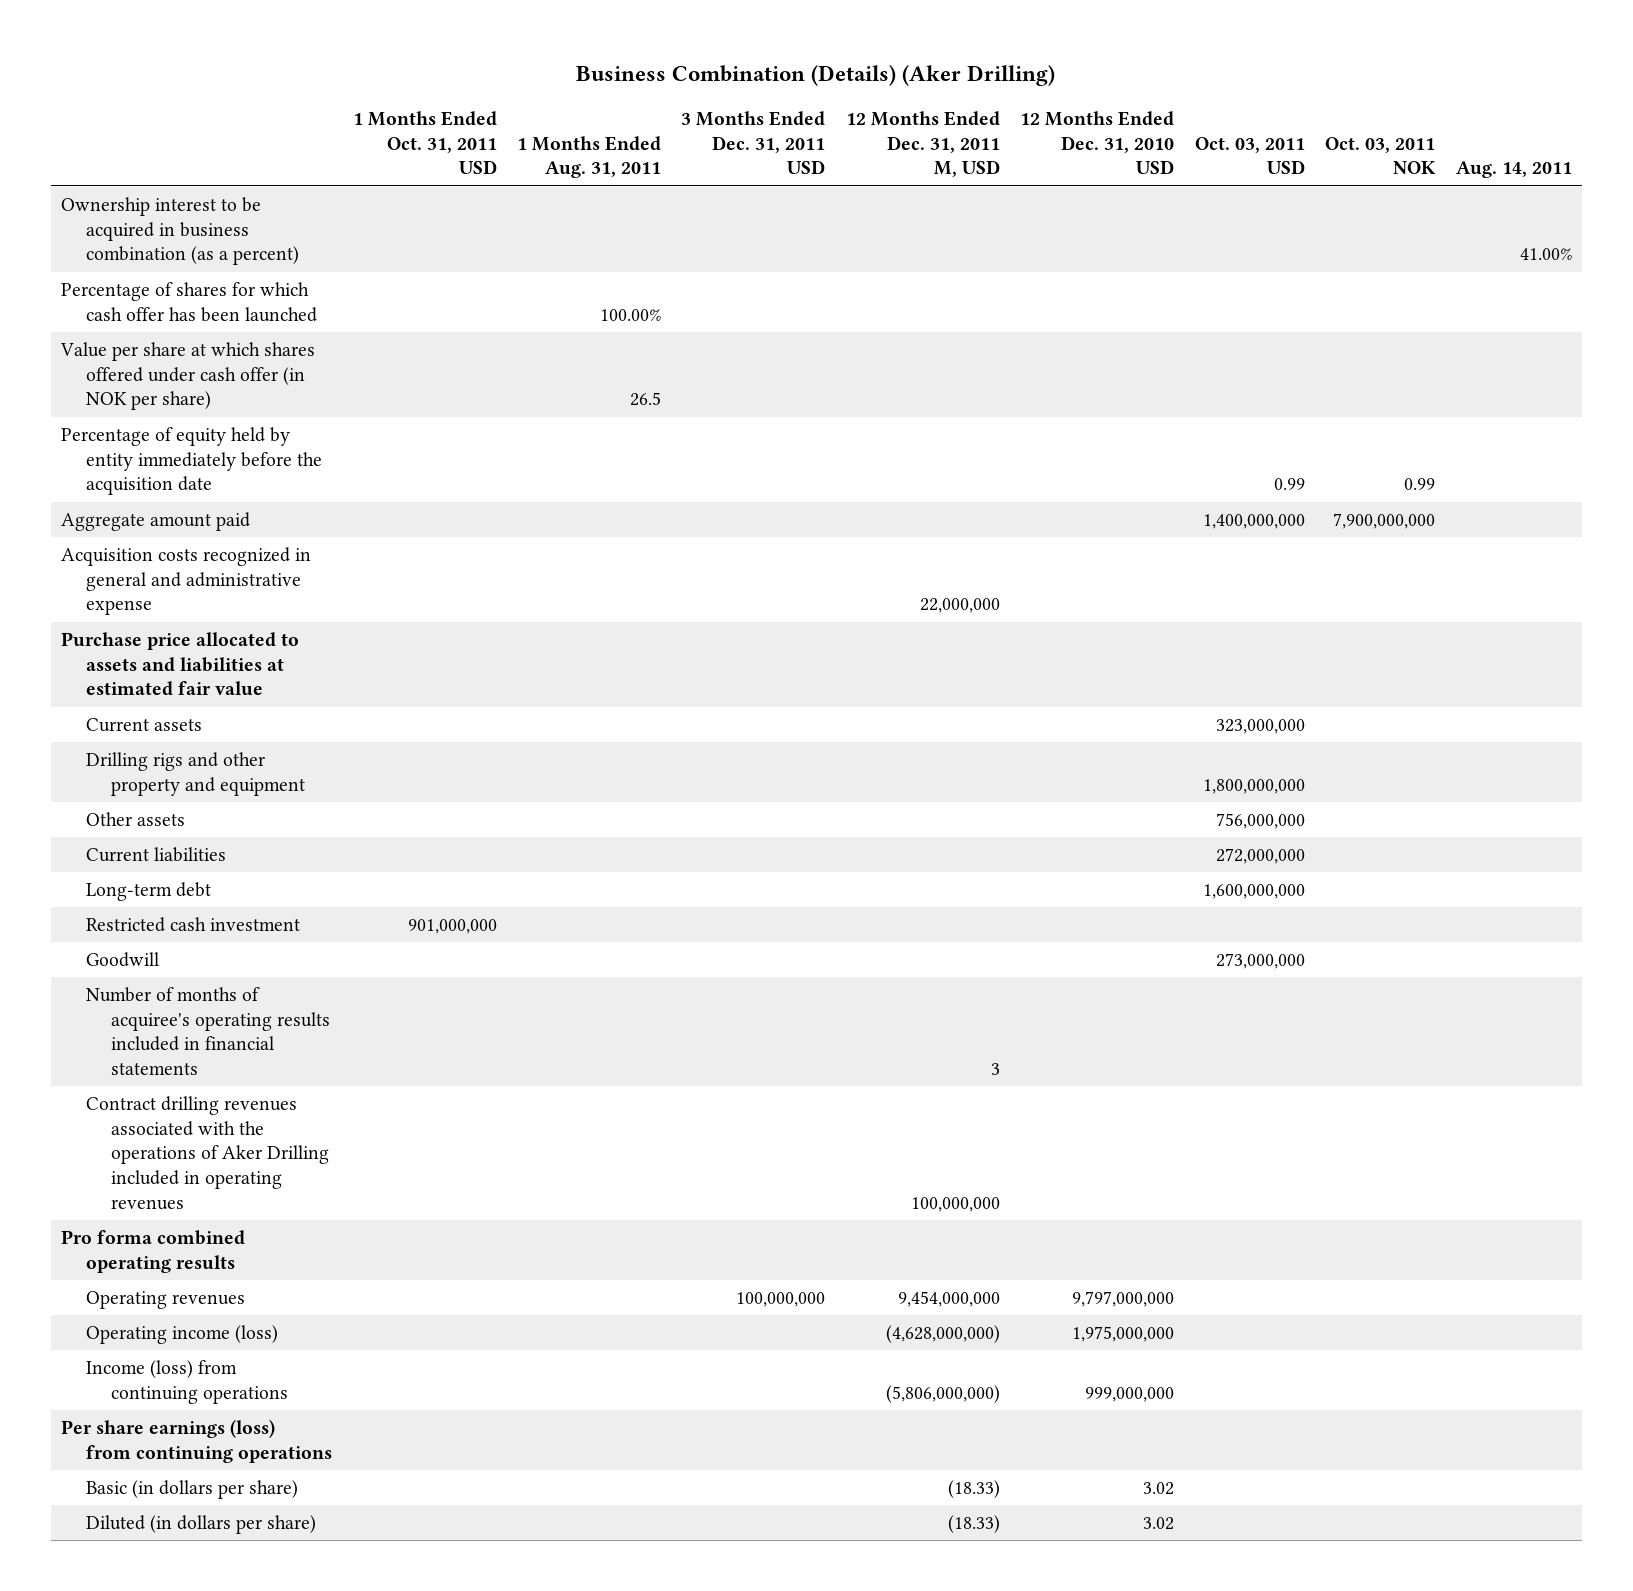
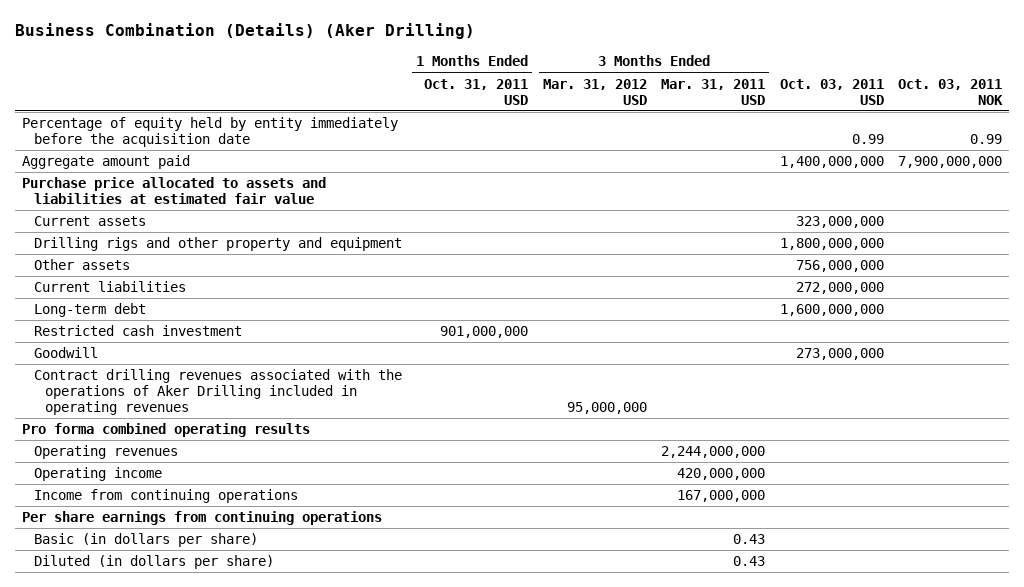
- | 1 Months Ended Oct. 31, 2011 USD | 1 Months Ended Aug. 31, 2011 | 3 Months Ended Dec. 31, 2011 USD | 12 Months Ended Dec. 31, 2011 M, USD | 12 Months Ended Dec. 31, 2010 USD | Oct. 03, 2011 USD | Oct. 03, 2011 NOK | Aug. 14, 2011
+ | 1 Months Ended Oct. 31, 2011 USD | 3 Months Ended Mar. 31, 2012 USD | 3 Months Ended Mar. 31, 2011 USD | Oct. 03, 2011 USD | Oct. 03, 2011 NOK
- Ownership interest to be acquired in business combination (as a percent) | | | | | | | | 41.00%
- Percentage of shares for which cash offer has been launched | | 100.00% | | | | | |
- Value per share at which shares offered under cash offer (in NOK per share) | | 26.5 | | | | | |
- Acquisition costs recognized in general and administrative expense | | | | 22,000,000 | | | |
- Number of months of acquiree's operating results included in financial statements | | | | 3 | | | |
- Operating income (loss) | | | | (4,628,000,000) | 1,975,000,000 | | |
- Income (loss) from continuing operations | | | | (5,806,000,000) | 999,000,000 | | |
- Per share earnings (loss) from continuing operations
+ Operating income | | | 420,000,000 | |
+ Income from continuing operations | | | 167,000,000 | |
+ Per share earnings from continuing operations

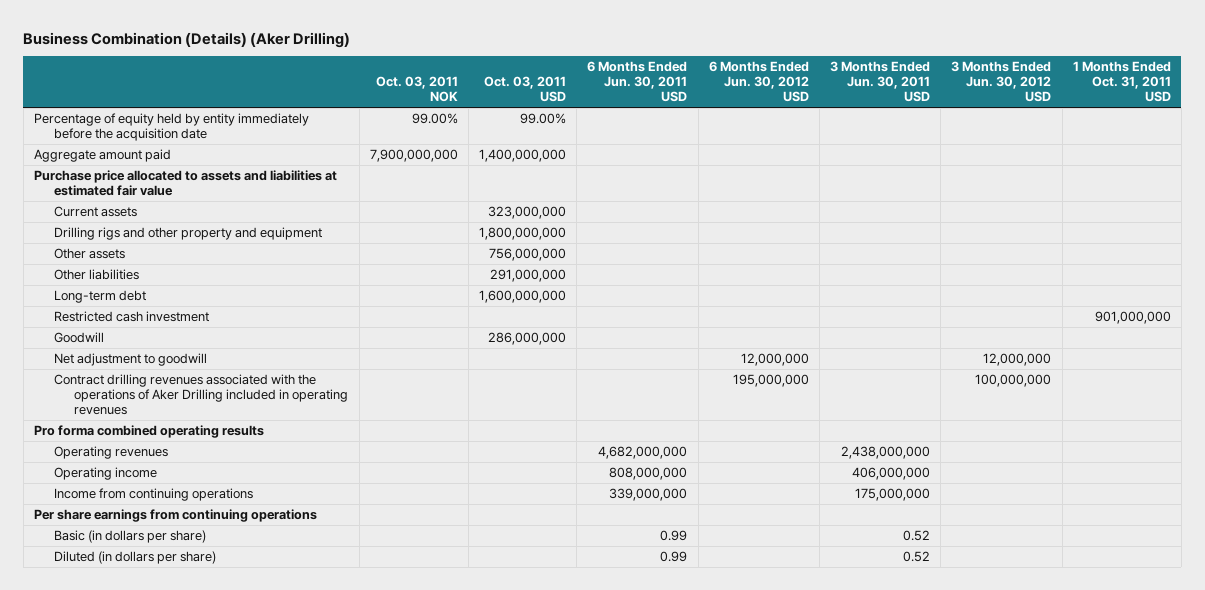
- | 1 Months Ended Oct. 31, 2011 USD | 3 Months Ended Mar. 31, 2012 USD | 3 Months Ended Mar. 31, 2011 USD | Oct. 03, 2011 USD | Oct. 03, 2011 NOK
+ | Oct. 03, 2011 NOK | Oct. 03, 2011 USD | 6 Months Ended Jun. 30, 2011 USD | 6 Months Ended Jun. 30, 2012 USD | 3 Months Ended Jun. 30, 2011 USD | 3 Months Ended Jun. 30, 2012 USD | 1 Months Ended Oct. 31, 2011 USD
- Percentage of equity held by entity immediately before the acquisition date | | | | 0.99 | 0.99
+ Percentage of equity held by entity immediately before the acquisition date | 99.00% | 99.00% | | | | |
- Current liabilities | | | | 272,000,000 |
+ Other liabilities | | 291,000,000 | | | | |
- Goodwill | | | | 273,000,000 |
+ Goodwill | | 286,000,000 | | | | |
+ Net adjustment to goodwill | | | | 12,000,000 | | 12,000,000 |

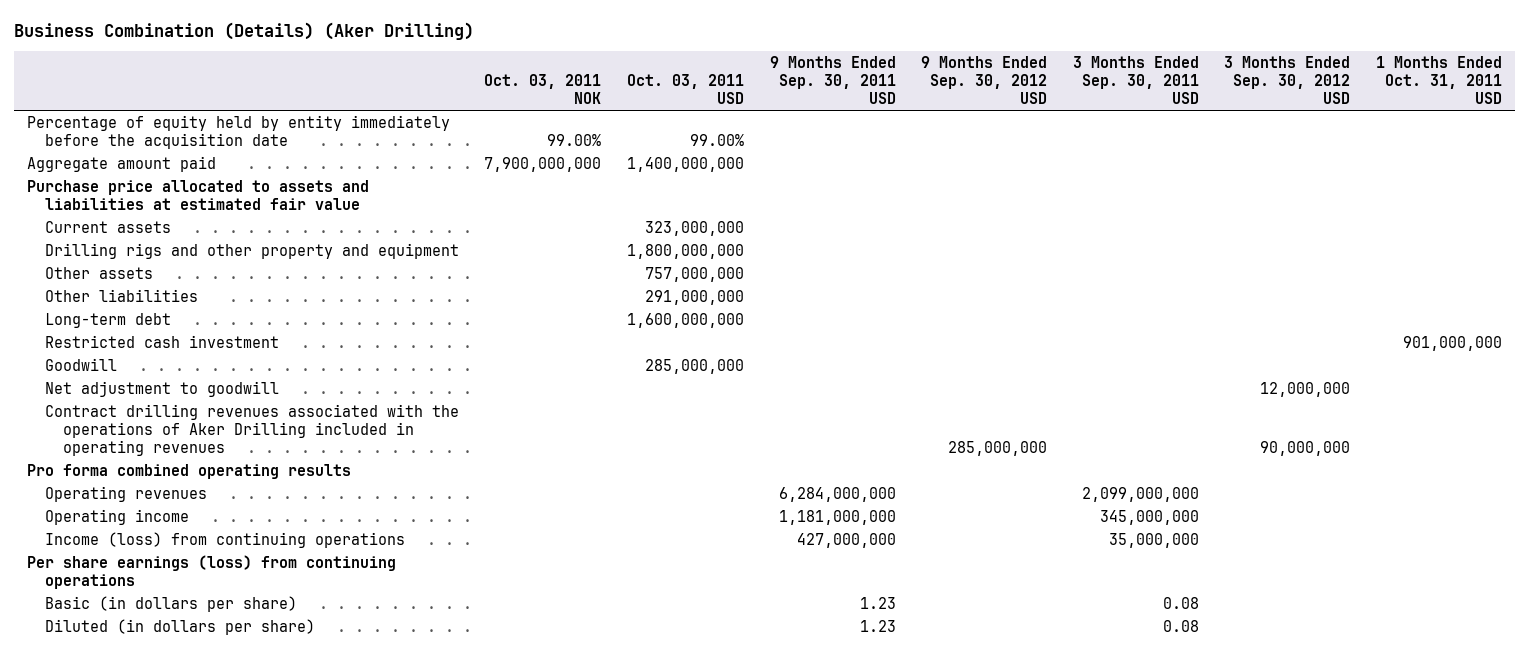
- | Oct. 03, 2011 NOK | Oct. 03, 2011 USD | 6 Months Ended Jun. 30, 2011 USD | 6 Months Ended Jun. 30, 2012 USD | 3 Months Ended Jun. 30, 2011 USD | 3 Months Ended Jun. 30, 2012 USD | 1 Months Ended Oct. 31, 2011 USD
+ | Oct. 03, 2011 NOK | Oct. 03, 2011 USD | 9 Months Ended Sep. 30, 2011 USD | 9 Months Ended Sep. 30, 2012 USD | 3 Months Ended Sep. 30, 2011 USD | 3 Months Ended Sep. 30, 2012 USD | 1 Months Ended Oct. 31, 2011 USD
- Other assets | | 756,000,000 | | | | |
+ Other assets | | 757,000,000 | | | | |
- Goodwill | | 286,000,000 | | | | |
+ Goodwill | | 285,000,000 | | | | |
- Income from continuing operations | | | 339,000,000 | | 175,000,000 | |
- Per share earnings from continuing operations
+ Income (loss) from continuing operations | | | 427,000,000 | | 35,000,000 | |
+ Per share earnings (loss) from continuing operations

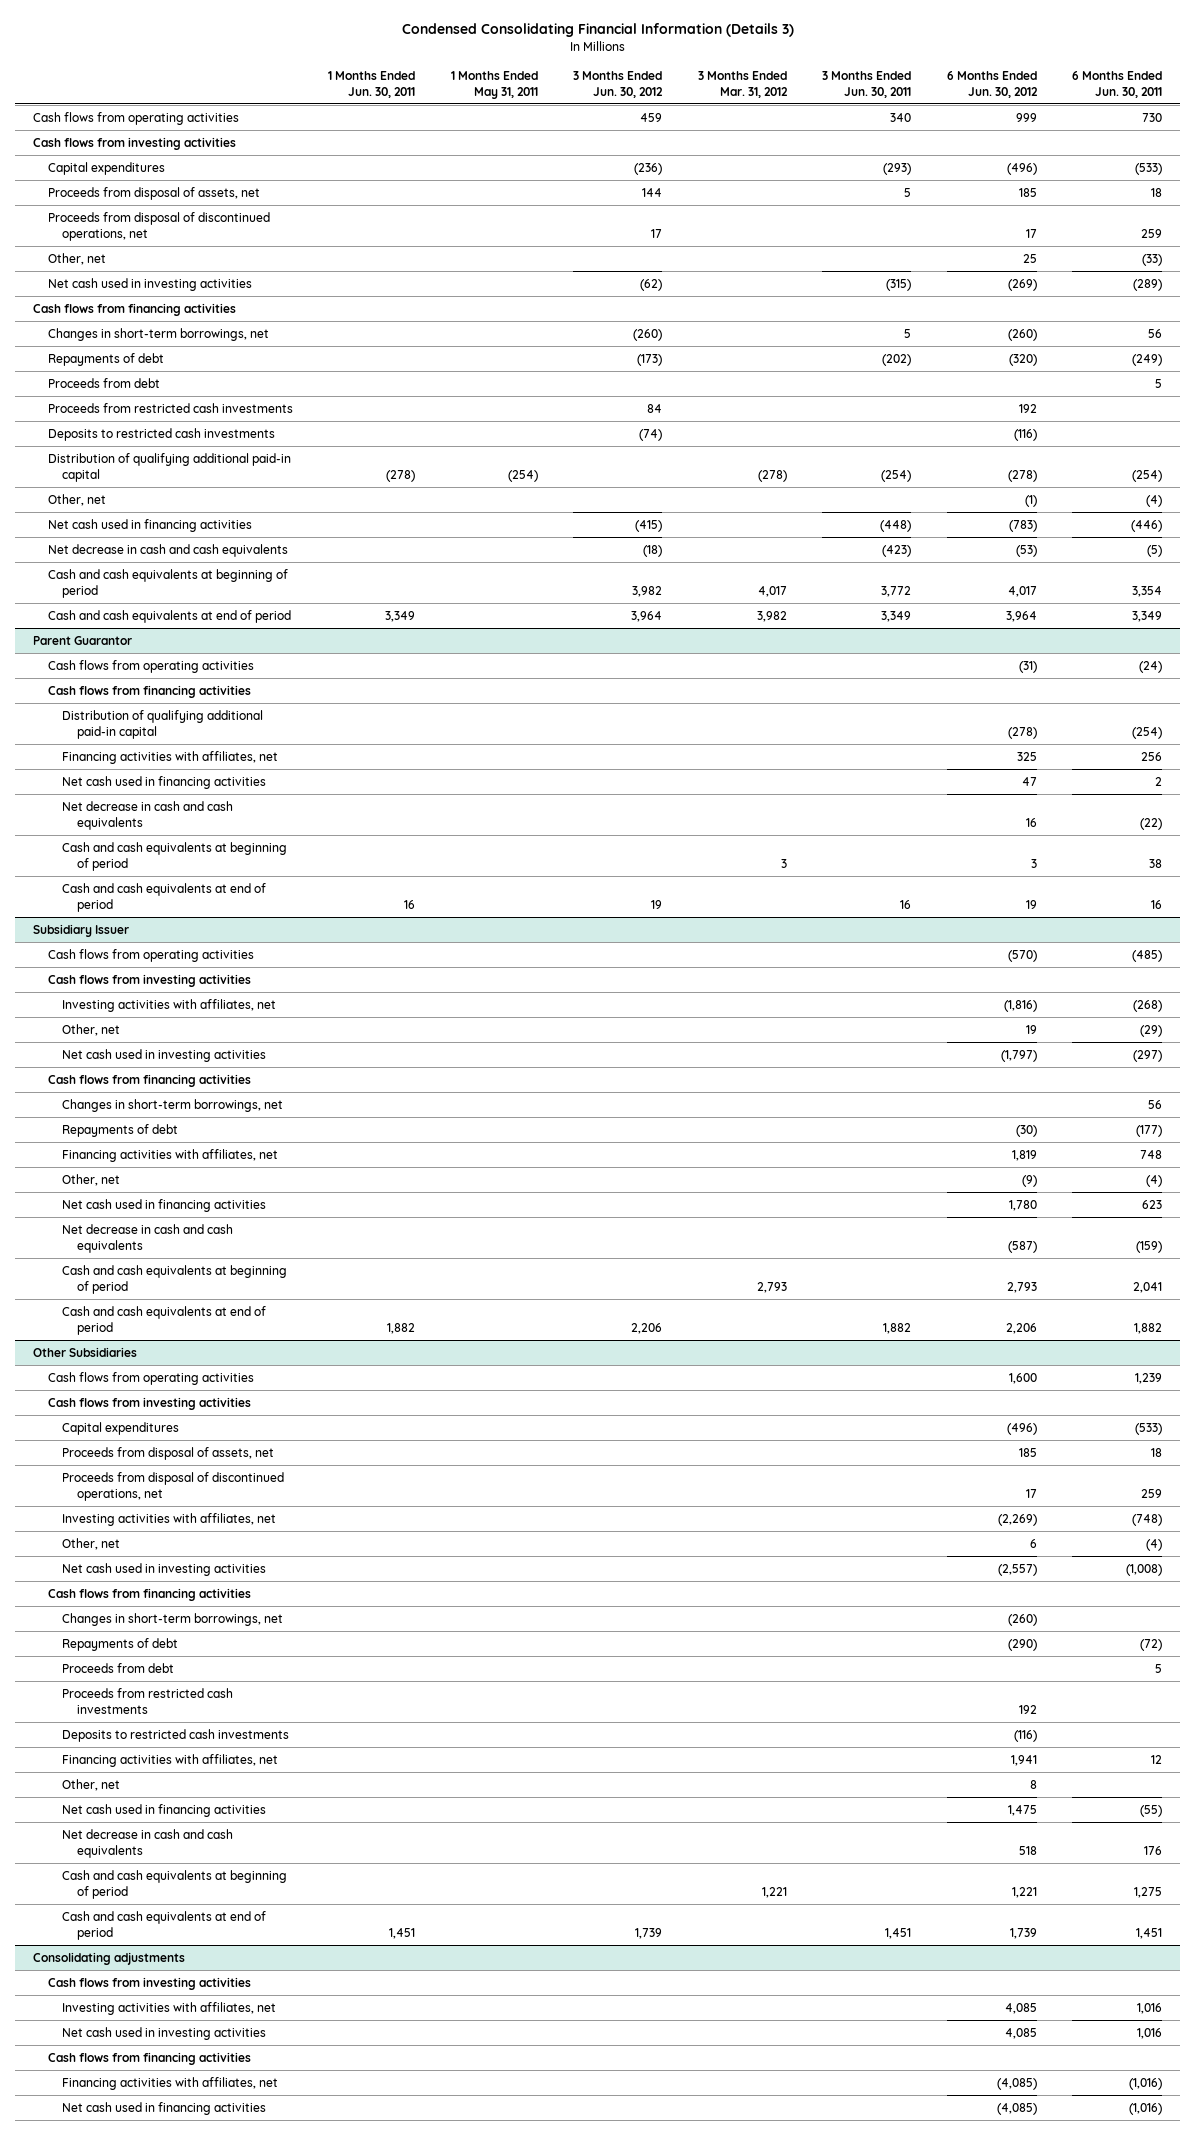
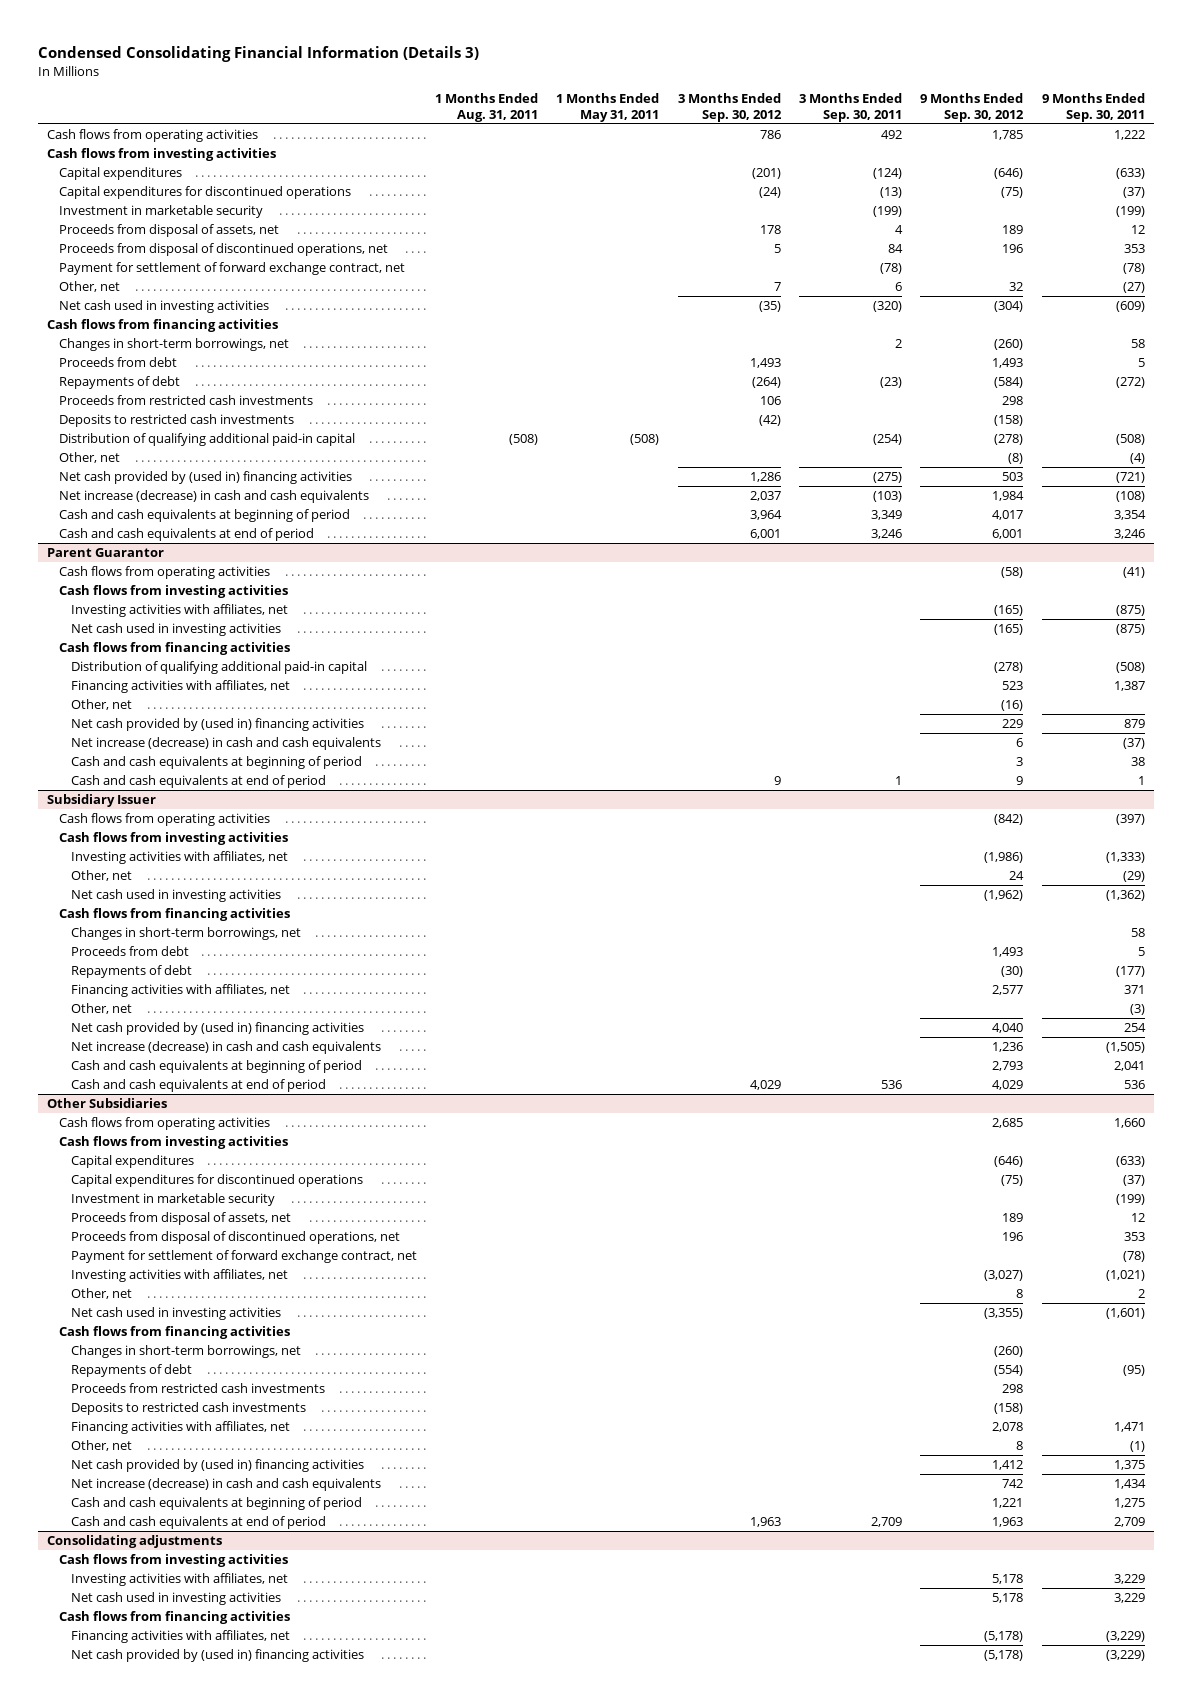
- | 1 Months Ended Jun. 30, 2011 | 1 Months Ended May 31, 2011 | 3 Months Ended Jun. 30, 2012 | 3 Months Ended Mar. 31, 2012 | 3 Months Ended Jun. 30, 2011 | 6 Months Ended Jun. 30, 2012 | 6 Months Ended Jun. 30, 2011
+ | 1 Months Ended Aug. 31, 2011 | 1 Months Ended May 31, 2011 | 3 Months Ended Sep. 30, 2012 | 3 Months Ended Sep. 30, 2011 | 9 Months Ended Sep. 30, 2012 | 9 Months Ended Sep. 30, 2011
+ Capital expenditures for discontinued operations | | | (24) | (13) | (75) | (37)
+ Investment in marketable security | | | | (199) | | (199)
+ Payment for settlement of forward exchange contract, net | | | | (78) | | (78)
moved down: Repayments of debt | | | (264) | (23) | (584) | (272)
- Distribution of qualifying additional paid-in capital | (278) | (254) | | (278) | (254) | (278) | (254)
+ Distribution of qualifying additional paid-in capital | (508) | (508) | | (254) | (278) | (508)
- Net cash used in financing activities | | | (415) | | (448) | (783) | (446)
- Net decrease in cash and cash equivalents | | | (18) | | (423) | (53) | (5)
+ Net cash provided by (used in) financing activities | | | 1,286 | (275) | 503 | (721)
+ Net increase (decrease) in cash and cash equivalents | | | 2,037 | (103) | 1,984 | (108)
@ Parent Guarantor
+ Cash flows from investing activities
+ Investing activities with affiliates, net | | | | | (165) | (875)
+ Net cash used in investing activities | | | | | (165) | (875)
- Net cash used in financing activities | | | | | | 47 | 2
- Net decrease in cash and cash equivalents | | | | | | 16 | (22)
+ Other, net | | | | | (16) |
+ Net cash provided by (used in) financing activities | | | | | 229 | 879
+ Net increase (decrease) in cash and cash equivalents | | | | | 6 | (37)
@ Subsidiary Issuer
+ Proceeds from debt | | | | | 1,493 | 5
- Net cash used in financing activities | | | | | | 1,780 | 623
- Net decrease in cash and cash equivalents | | | | | | (587) | (159)
+ Net cash provided by (used in) financing activities | | | | | 4,040 | 254
+ Net increase (decrease) in cash and cash equivalents | | | | | 1,236 | (1,505)
@ Other Subsidiaries
+ Capital expenditures for discontinued operations | | | | | (75) | (37)
+ Investment in marketable security | | | | | | (199)
+ Payment for settlement of forward exchange contract, net | | | | | | (78)
- Proceeds from debt | | | | | | | 5
- Net cash used in financing activities | | | | | | 1,475 | (55)
- Net decrease in cash and cash equivalents | | | | | | 518 | 176
+ Net cash provided by (used in) financing activities | | | | | 1,412 | 1,375
+ Net increase (decrease) in cash and cash equivalents | | | | | 742 | 1,434
@ Consolidating adjustments
- Net cash used in financing activities | | | | | | (4,085) | (1,016)
+ Net cash provided by (used in) financing activities | | | | | (5,178) | (3,229)

